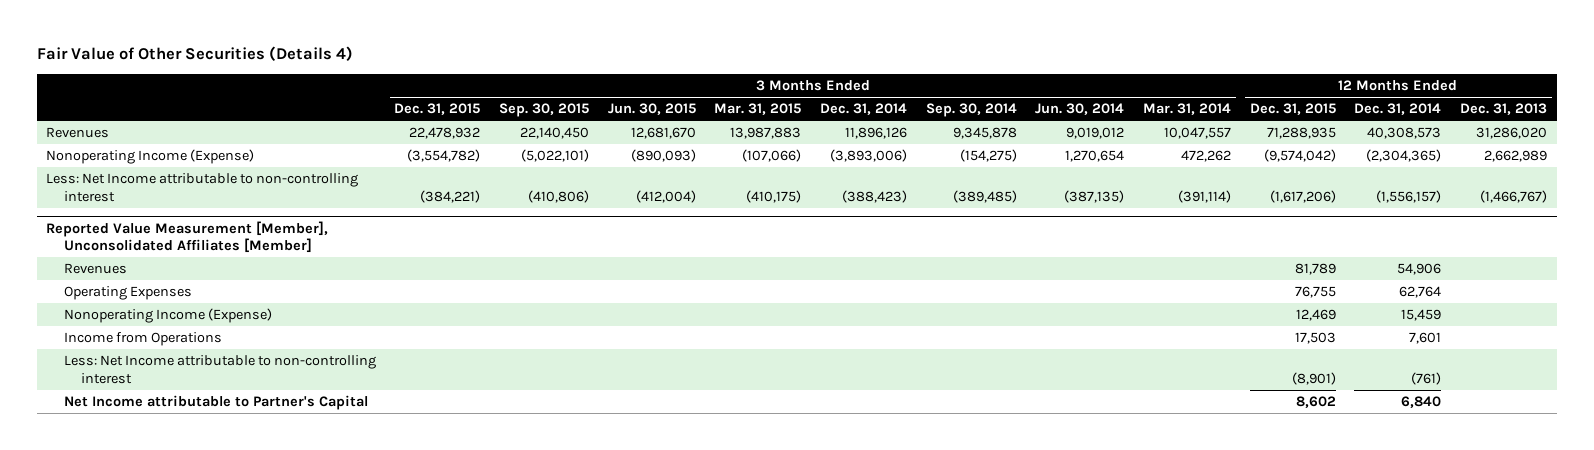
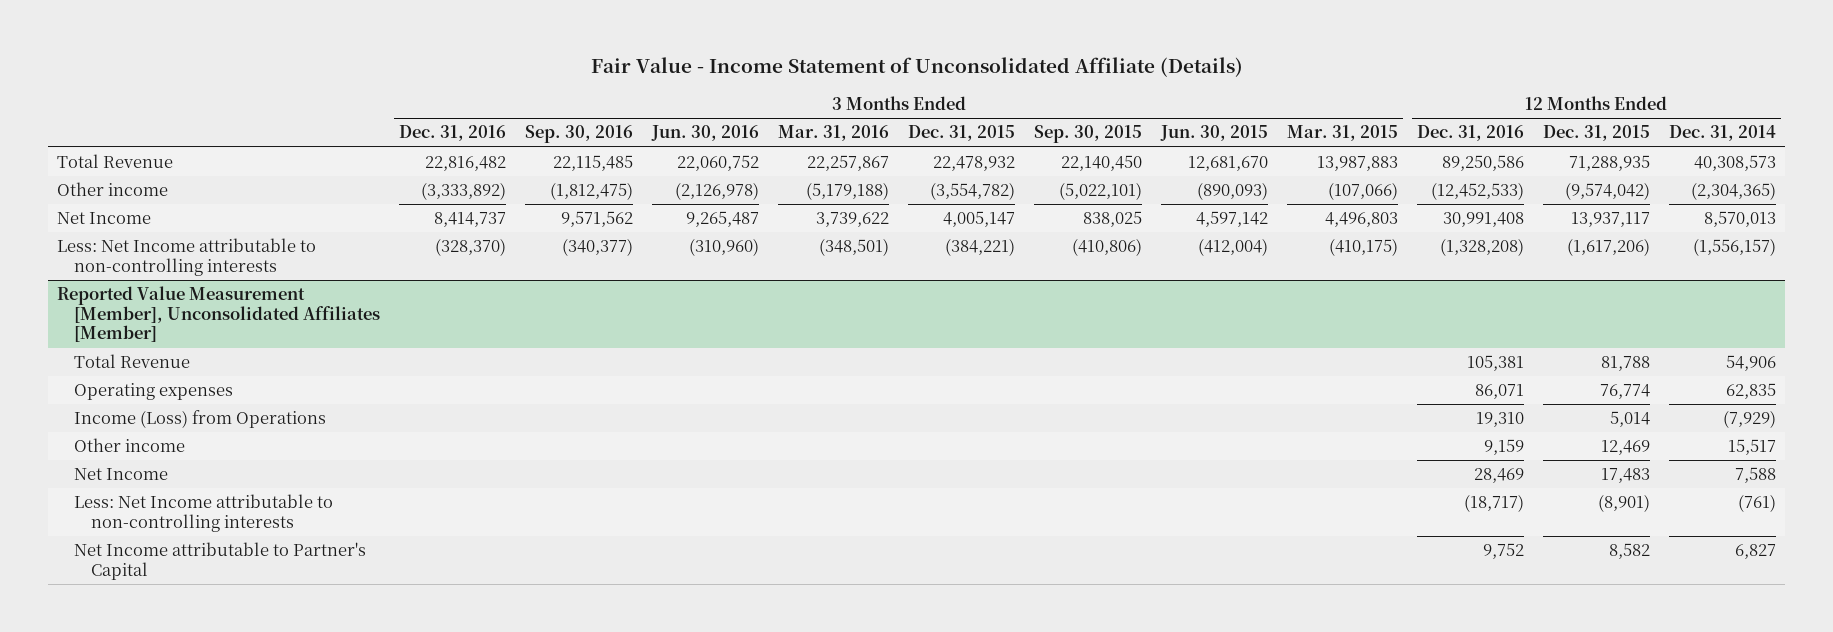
- Fair Value of Other Securities (Details 4)
+ Fair Value - Income Statement of Unconsolidated Affiliate (Details)
- | 3 Months Ended Dec. 31, 2015 | 3 Months Ended Sep. 30, 2015 | 3 Months Ended Jun. 30, 2015 | 3 Months Ended Mar. 31, 2015 | 3 Months Ended Dec. 31, 2014 | 3 Months Ended Sep. 30, 2014 | 3 Months Ended Jun. 30, 2014 | 3 Months Ended Mar. 31, 2014 | 12 Months Ended Dec. 31, 2015 | 12 Months Ended Dec. 31, 2014 | 12 Months Ended Dec. 31, 2013
+ | 3 Months Ended Dec. 31, 2016 | 3 Months Ended Sep. 30, 2016 | 3 Months Ended Jun. 30, 2016 | 3 Months Ended Mar. 31, 2016 | 3 Months Ended Dec. 31, 2015 | 3 Months Ended Sep. 30, 2015 | 3 Months Ended Jun. 30, 2015 | 3 Months Ended Mar. 31, 2015 | 12 Months Ended Dec. 31, 2016 | 12 Months Ended Dec. 31, 2015 | 12 Months Ended Dec. 31, 2014
- Revenues | 22,478,932 | 22,140,450 | 12,681,670 | 13,987,883 | 11,896,126 | 9,345,878 | 9,019,012 | 10,047,557 | 71,288,935 | 40,308,573 | 31,286,020
- Nonoperating Income (Expense) | (3,554,782) | (5,022,101) | (890,093) | (107,066) | (3,893,006) | (154,275) | 1,270,654 | 472,262 | (9,574,042) | (2,304,365) | 2,662,989
- Less: Net Income attributable to non-controlling interest | (384,221) | (410,806) | (412,004) | (410,175) | (388,423) | (389,485) | (387,135) | (391,114) | (1,617,206) | (1,556,157) | (1,466,767)
+ Total Revenue | 22,816,482 | 22,115,485 | 22,060,752 | 22,257,867 | 22,478,932 | 22,140,450 | 12,681,670 | 13,987,883 | 89,250,586 | 71,288,935 | 40,308,573
+ Other income | (3,333,892) | (1,812,475) | (2,126,978) | (5,179,188) | (3,554,782) | (5,022,101) | (890,093) | (107,066) | (12,452,533) | (9,574,042) | (2,304,365)
+ Net Income | 8,414,737 | 9,571,562 | 9,265,487 | 3,739,622 | 4,005,147 | 838,025 | 4,597,142 | 4,496,803 | 30,991,408 | 13,937,117 | 8,570,013
+ Less: Net Income attributable to non-controlling interests | (328,370) | (340,377) | (310,960) | (348,501) | (384,221) | (410,806) | (412,004) | (410,175) | (1,328,208) | (1,617,206) | (1,556,157)
@ Reported Value Measurement [Member], Unconsolidated Affiliates [Member]
- Revenues | | | | | | | | | 81,789 | 54,906 |
- Operating Expenses | | | | | | | | | 76,755 | 62,764 |
- Nonoperating Income (Expense) | | | | | | | | | 12,469 | 15,459 |
- Income from Operations | | | | | | | | | 17,503 | 7,601 |
- Less: Net Income attributable to non-controlling interest | | | | | | | | | (8,901) | (761) |
- Net Income attributable to Partner's Capital | | | | | | | | | 8,602 | 6,840 |
+ Total Revenue | | | | | | | | | 105,381 | 81,788 | 54,906
+ Operating expenses | | | | | | | | | 86,071 | 76,774 | 62,835
+ Income (Loss) from Operations | | | | | | | | | 19,310 | 5,014 | (7,929)
+ Other income | | | | | | | | | 9,159 | 12,469 | 15,517
+ Net Income | | | | | | | | | 28,469 | 17,483 | 7,588
+ Less: Net Income attributable to non-controlling interests | | | | | | | | | (18,717) | (8,901) | (761)
+ Net Income attributable to Partner's Capital | | | | | | | | | 9,752 | 8,582 | 6,827

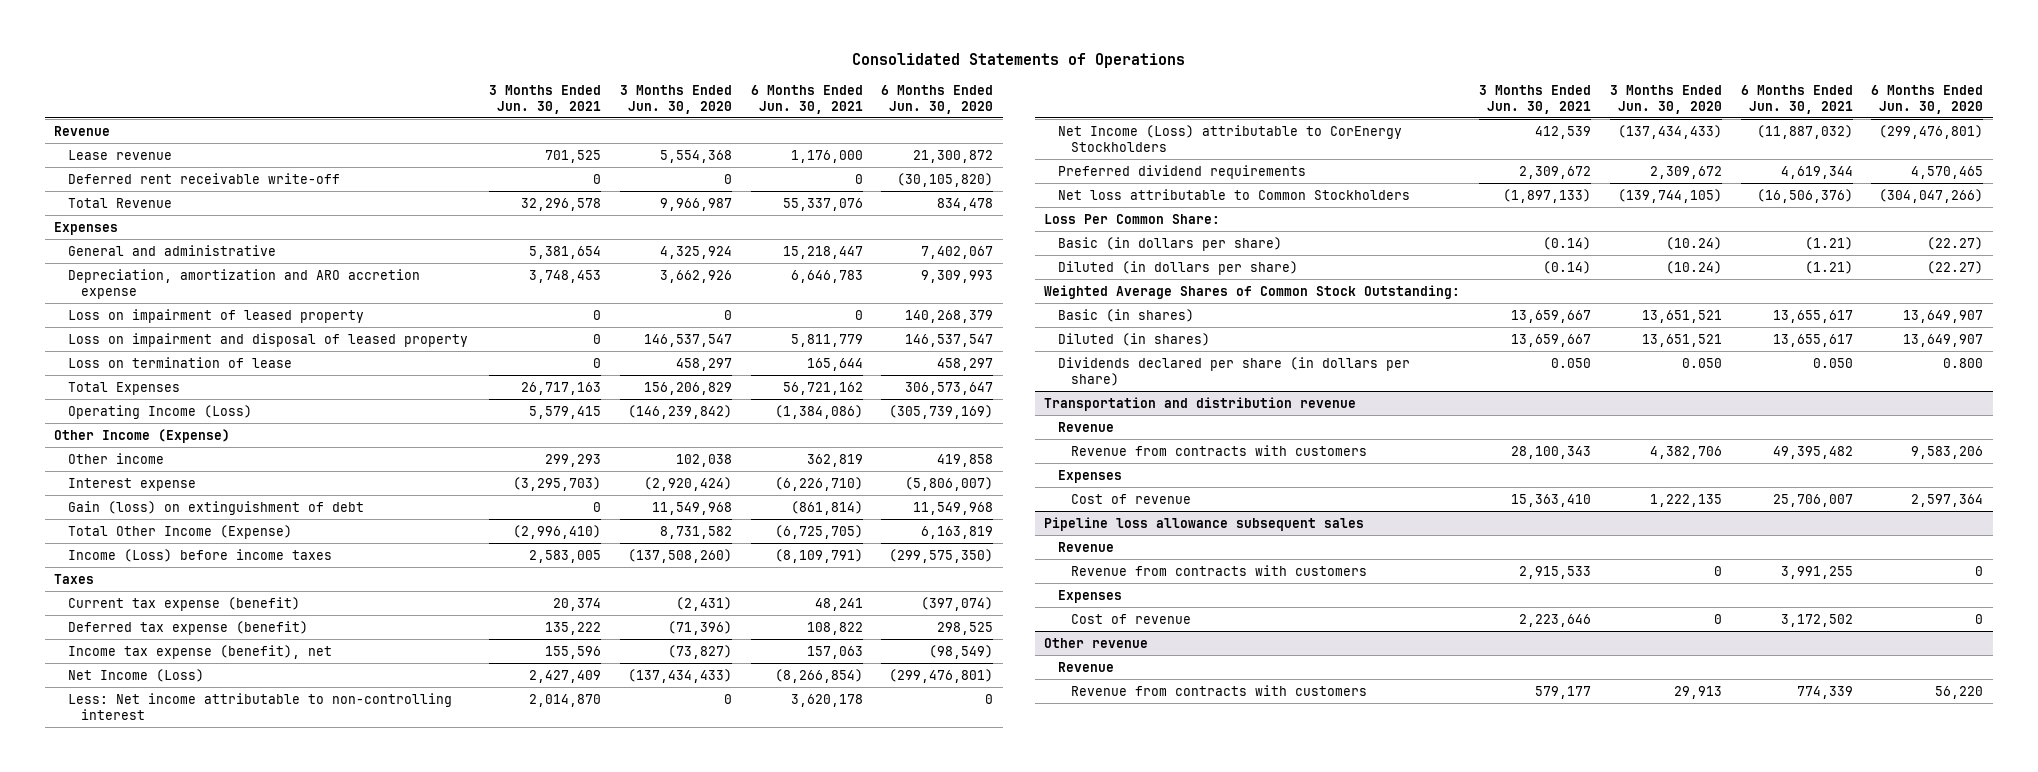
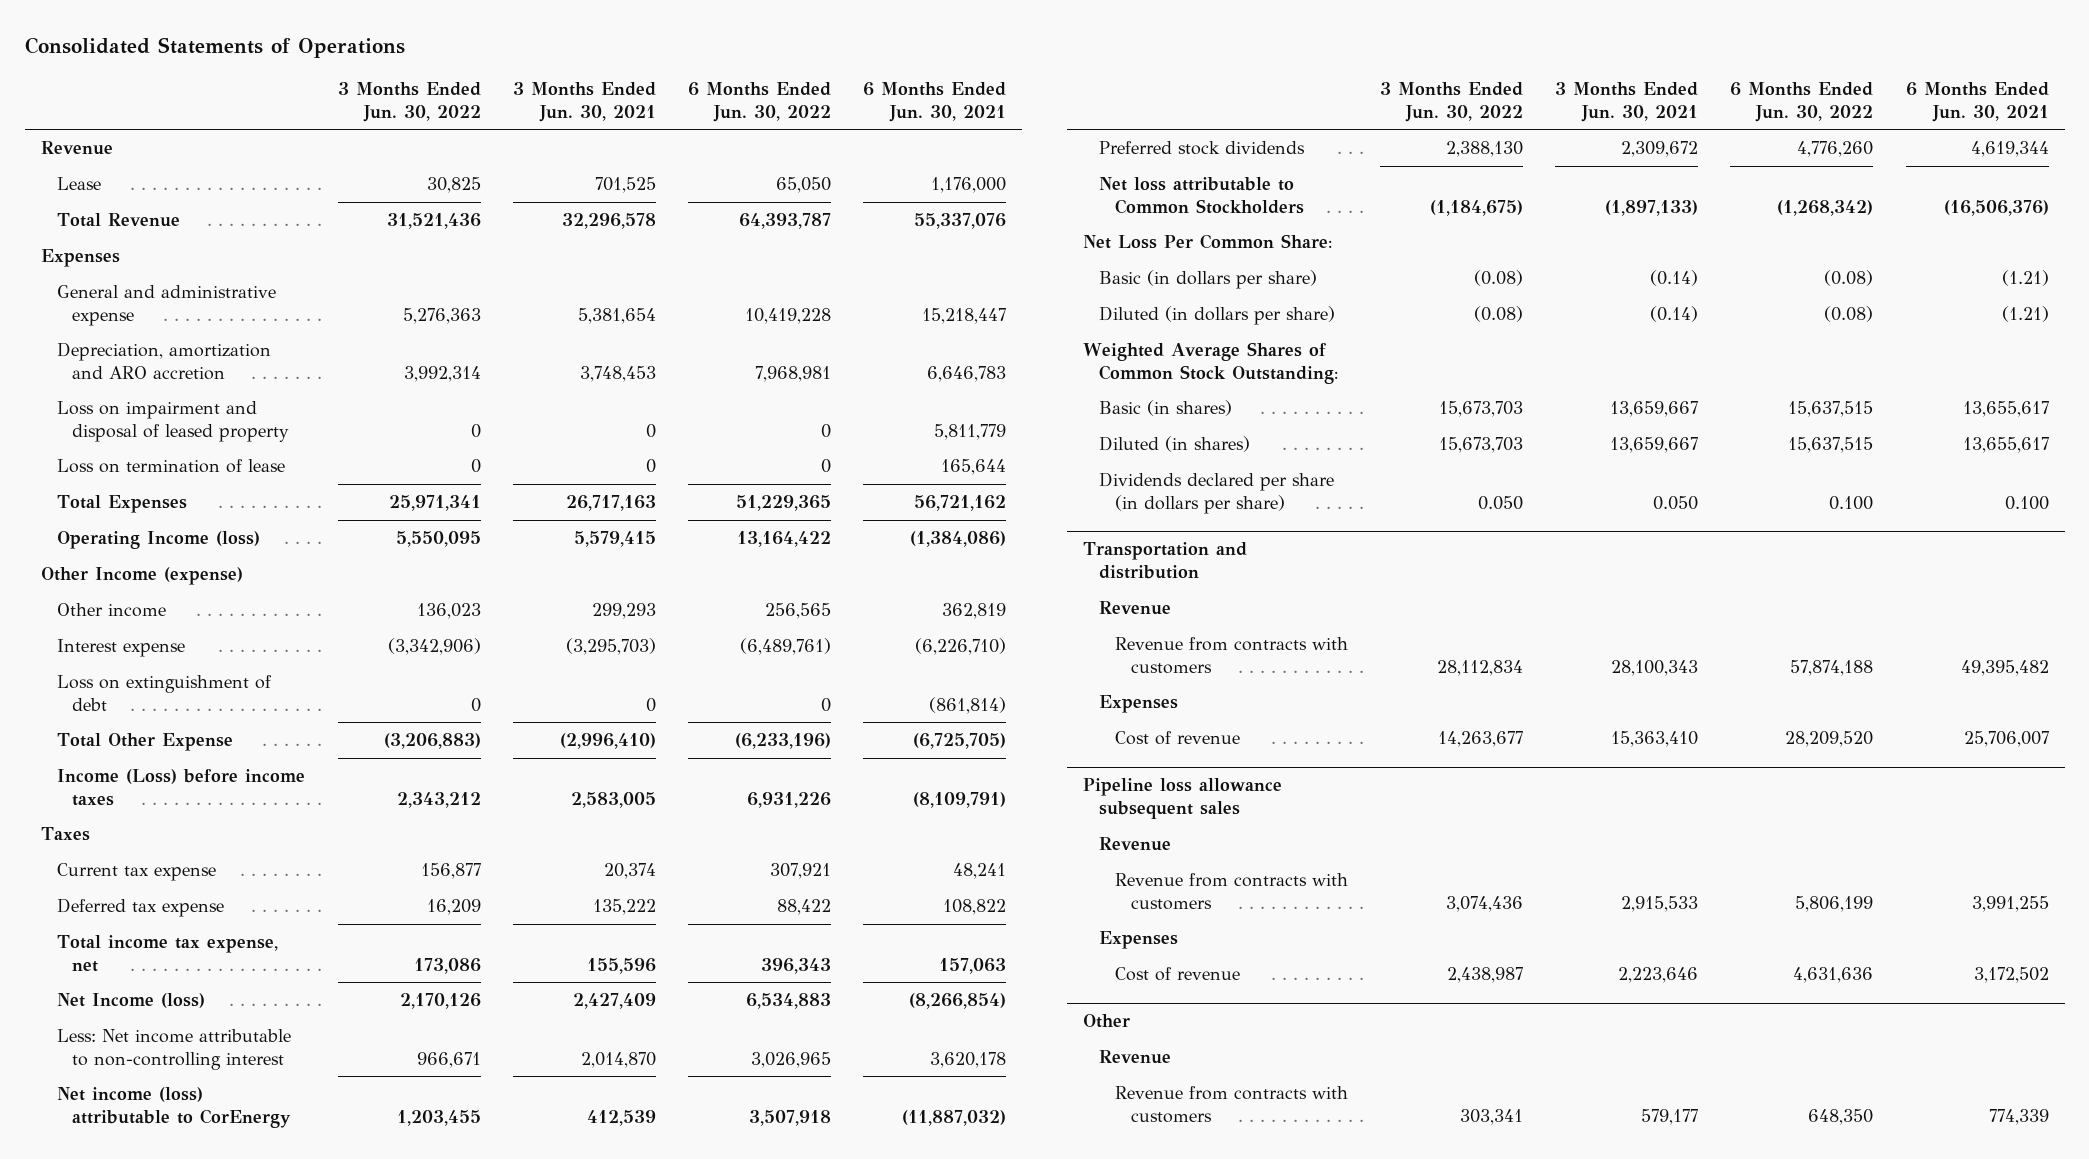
- | 3 Months Ended Jun. 30, 2021 | 3 Months Ended Jun. 30, 2020 | 6 Months Ended Jun. 30, 2021 | 6 Months Ended Jun. 30, 2020
+ | 3 Months Ended Jun. 30, 2022 | 3 Months Ended Jun. 30, 2021 | 6 Months Ended Jun. 30, 2022 | 6 Months Ended Jun. 30, 2021
- Lease revenue | 701,525 | 5,554,368 | 1,176,000 | 21,300,872
- Deferred rent receivable write-off | 0 | 0 | 0 | (30,105,820)
+ Lease | 30,825 | 701,525 | 65,050 | 1,176,000
- General and administrative | 5,381,654 | 4,325,924 | 15,218,447 | 7,402,067
- Depreciation, amortization and ARO accretion expense | 3,748,453 | 3,662,926 | 6,646,783 | 9,309,993
- Loss on impairment of leased property | 0 | 0 | 0 | 140,268,379
+ General and administrative expense | 5,276,363 | 5,381,654 | 10,419,228 | 15,218,447
+ Depreciation, amortization and ARO accretion | 3,992,314 | 3,748,453 | 7,968,981 | 6,646,783
- Operating Income (Loss) | 5,579,415 | (146,239,842) | (1,384,086) | (305,739,169)
- Other Income (Expense)
+ Operating Income (loss) | 5,550,095 | 5,579,415 | 13,164,422 | (1,384,086)
+ Other Income (expense)
- Gain (loss) on extinguishment of debt | 0 | 11,549,968 | (861,814) | 11,549,968
- Total Other Income (Expense) | (2,996,410) | 8,731,582 | (6,725,705) | 6,163,819
+ Loss on extinguishment of debt | 0 | 0 | 0 | (861,814)
+ Total Other Expense | (3,206,883) | (2,996,410) | (6,233,196) | (6,725,705)
- Current tax expense (benefit) | 20,374 | (2,431) | 48,241 | (397,074)
- Deferred tax expense (benefit) | 135,222 | (71,396) | 108,822 | 298,525
- Income tax expense (benefit), net | 155,596 | (73,827) | 157,063 | (98,549)
- Net Income (Loss) | 2,427,409 | (137,434,433) | (8,266,854) | (299,476,801)
+ Current tax expense | 156,877 | 20,374 | 307,921 | 48,241
+ Deferred tax expense | 16,209 | 135,222 | 88,422 | 108,822
+ Total income tax expense, net | 173,086 | 155,596 | 396,343 | 157,063
+ Net Income (loss) | 2,170,126 | 2,427,409 | 6,534,883 | (8,266,854)
- Net Income (Loss) attributable to CorEnergy Stockholders | 412,539 | (137,434,433) | (11,887,032) | (299,476,801)
- Preferred dividend requirements | 2,309,672 | 2,309,672 | 4,619,344 | 4,570,465
+ Net income (loss) attributable to CorEnergy | 1,203,455 | 412,539 | 3,507,918 | (11,887,032)
+ Preferred stock dividends | 2,388,130 | 2,309,672 | 4,776,260 | 4,619,344
- Loss Per Common Share:
+ Net Loss Per Common Share:
- Dividends declared per share (in dollars per share) | 0.050 | 0.050 | 0.050 | 0.800
- Transportation and distribution revenue
+ Dividends declared per share (in dollars per share) | 0.050 | 0.050 | 0.100 | 0.100
+ Transportation and distribution
- Other revenue
+ Other

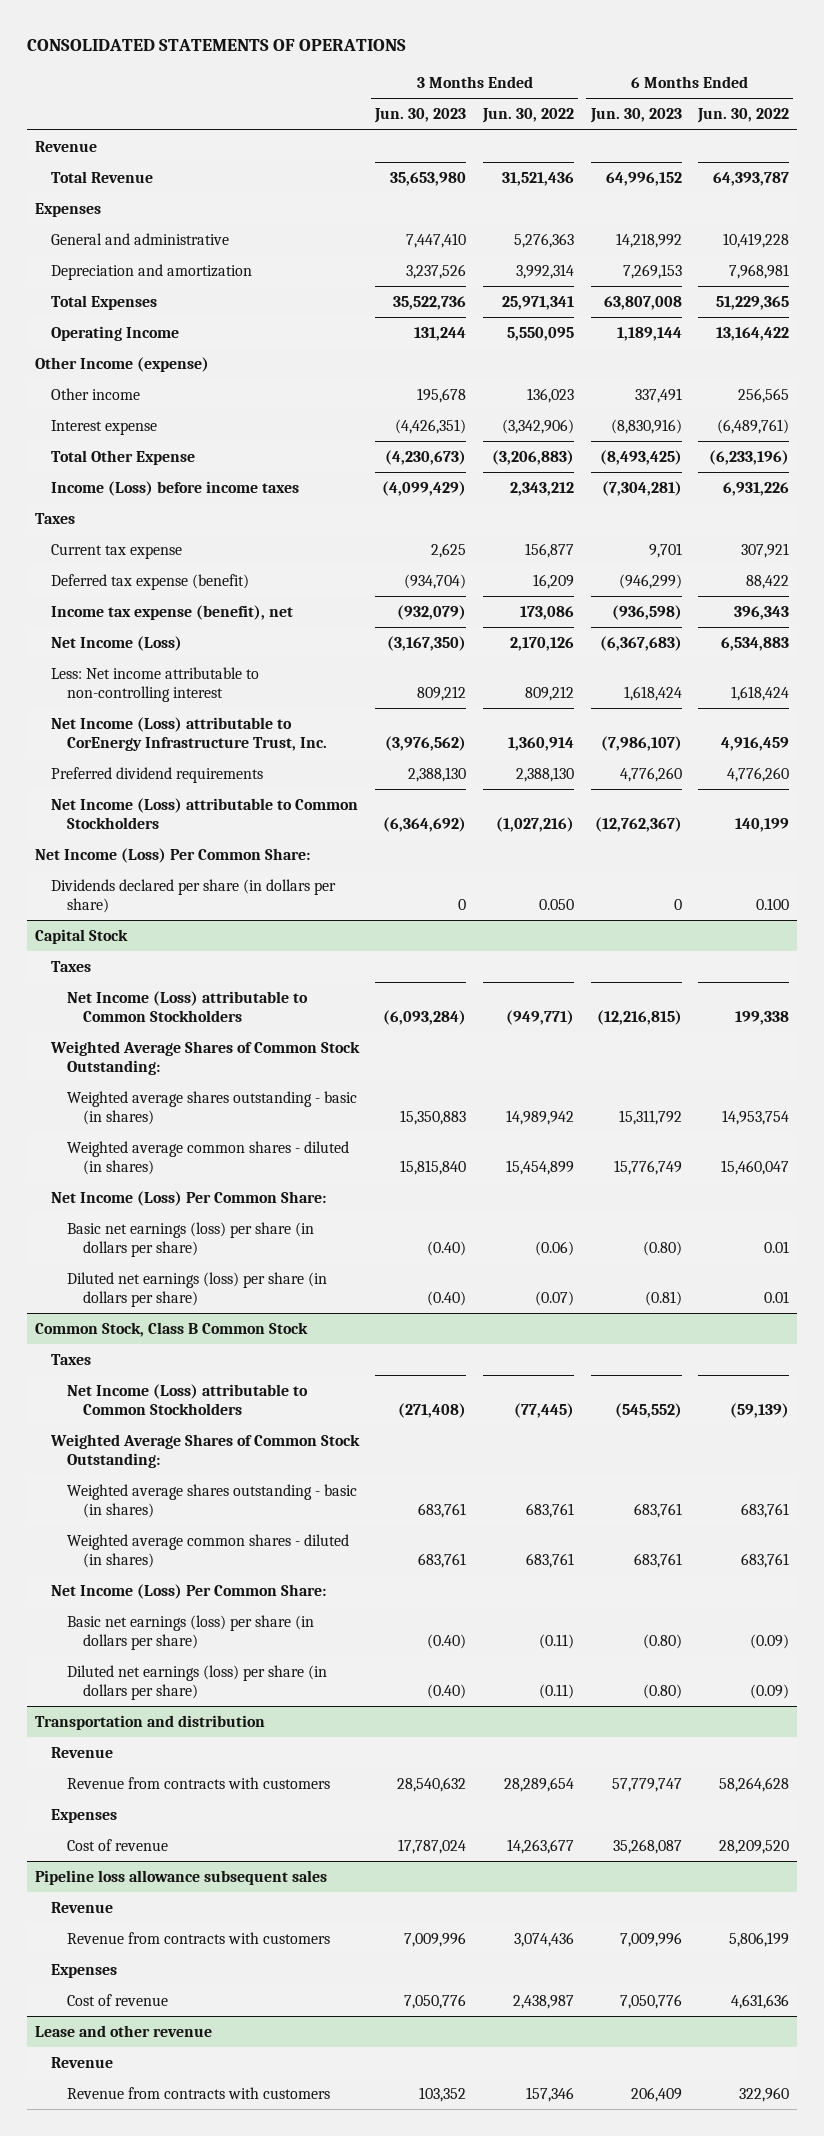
- Consolidated Statements of Operations
+ CONSOLIDATED STATEMENTS OF OPERATIONS
- | 3 Months Ended Jun. 30, 2022 | 3 Months Ended Jun. 30, 2021 | 6 Months Ended Jun. 30, 2022 | 6 Months Ended Jun. 30, 2021
+ | 3 Months Ended Jun. 30, 2023 | 3 Months Ended Jun. 30, 2022 | 6 Months Ended Jun. 30, 2023 | 6 Months Ended Jun. 30, 2022
- Lease | 30,825 | 701,525 | 65,050 | 1,176,000
- General and administrative expense | 5,276,363 | 5,381,654 | 10,419,228 | 15,218,447
- Depreciation, amortization and ARO accretion | 3,992,314 | 3,748,453 | 7,968,981 | 6,646,783
- Loss on impairment and disposal of leased property | 0 | 0 | 0 | 5,811,779
- Loss on termination of lease | 0 | 0 | 0 | 165,644
+ General and administrative | 7,447,410 | 5,276,363 | 14,218,992 | 10,419,228
+ Depreciation and amortization | 3,237,526 | 3,992,314 | 7,269,153 | 7,968,981
- Operating Income (loss) | 5,550,095 | 5,579,415 | 13,164,422 | (1,384,086)
+ Operating Income | 131,244 | 5,550,095 | 1,189,144 | 13,164,422
- Loss on extinguishment of debt | 0 | 0 | 0 | (861,814)
- Deferred tax expense | 16,209 | 135,222 | 88,422 | 108,822
- Total income tax expense, net | 173,086 | 155,596 | 396,343 | 157,063
- Net Income (loss) | 2,170,126 | 2,427,409 | 6,534,883 | (8,266,854)
- Less: Net income attributable to non-controlling interest | 966,671 | 2,014,870 | 3,026,965 | 3,620,178
- Net income (loss) attributable to CorEnergy | 1,203,455 | 412,539 | 3,507,918 | (11,887,032)
- Preferred stock dividends | 2,388,130 | 2,309,672 | 4,776,260 | 4,619,344
- Net loss attributable to Common Stockholders | (1,184,675) | (1,897,133) | (1,268,342) | (16,506,376)
- Net Loss Per Common Share:
- Basic (in dollars per share) | (0.08) | (0.14) | (0.08) | (1.21)
- Diluted (in dollars per share) | (0.08) | (0.14) | (0.08) | (1.21)
- Weighted Average Shares of Common Stock Outstanding:
- Basic (in shares) | 15,673,703 | 13,659,667 | 15,637,515 | 13,655,617
- Diluted (in shares) | 15,673,703 | 13,659,667 | 15,637,515 | 13,655,617
+ Deferred tax expense (benefit) | (934,704) | 16,209 | (946,299) | 88,422
+ Income tax expense (benefit), net | (932,079) | 173,086 | (936,598) | 396,343
+ Net Income (Loss) | (3,167,350) | 2,170,126 | (6,367,683) | 6,534,883
+ Less: Net income attributable to non-controlling interest | 809,212 | 809,212 | 1,618,424 | 1,618,424
+ Net Income (Loss) attributable to CorEnergy Infrastructure Trust, Inc. | (3,976,562) | 1,360,914 | (7,986,107) | 4,916,459
+ Preferred dividend requirements | 2,388,130 | 2,388,130 | 4,776,260 | 4,776,260
+ Net Income (Loss) attributable to Common Stockholders | (6,364,692) | (1,027,216) | (12,762,367) | 140,199
+ Net Income (Loss) Per Common Share:
+ Capital Stock
+ Taxes
+ Net Income (Loss) attributable to Common Stockholders | (6,093,284) | (949,771) | (12,216,815) | 199,338
+ Weighted Average Shares of Common Stock Outstanding:
+ Weighted average shares outstanding - basic (in shares) | 15,350,883 | 14,989,942 | 15,311,792 | 14,953,754
+ Weighted average common shares - diluted (in shares) | 15,815,840 | 15,454,899 | 15,776,749 | 15,460,047
+ Net Income (Loss) Per Common Share:
+ Basic net earnings (loss) per share (in dollars per share) | (0.40) | (0.06) | (0.80) | 0.01
+ Diluted net earnings (loss) per share (in dollars per share) | (0.40) | (0.07) | (0.81) | 0.01
+ Common Stock, Class B Common Stock
+ Taxes
+ Net Income (Loss) attributable to Common Stockholders | (271,408) | (77,445) | (545,552) | (59,139)
+ Weighted Average Shares of Common Stock Outstanding:
+ Weighted average shares outstanding - basic (in shares) | 683,761 | 683,761 | 683,761 | 683,761
+ Weighted average common shares - diluted (in shares) | 683,761 | 683,761 | 683,761 | 683,761
+ Net Income (Loss) Per Common Share:
+ Basic net earnings (loss) per share (in dollars per share) | (0.40) | (0.11) | (0.80) | (0.09)
+ Diluted net earnings (loss) per share (in dollars per share) | (0.40) | (0.11) | (0.80) | (0.09)
@ Transportation and distribution
- Revenue from contracts with customers | 28,112,834 | 28,100,343 | 57,874,188 | 49,395,482
+ Revenue from contracts with customers | 28,540,632 | 28,289,654 | 57,779,747 | 58,264,628
- Other
+ Lease and other revenue
- Revenue from contracts with customers | 303,341 | 579,177 | 648,350 | 774,339
+ Revenue from contracts with customers | 103,352 | 157,346 | 206,409 | 322,960

